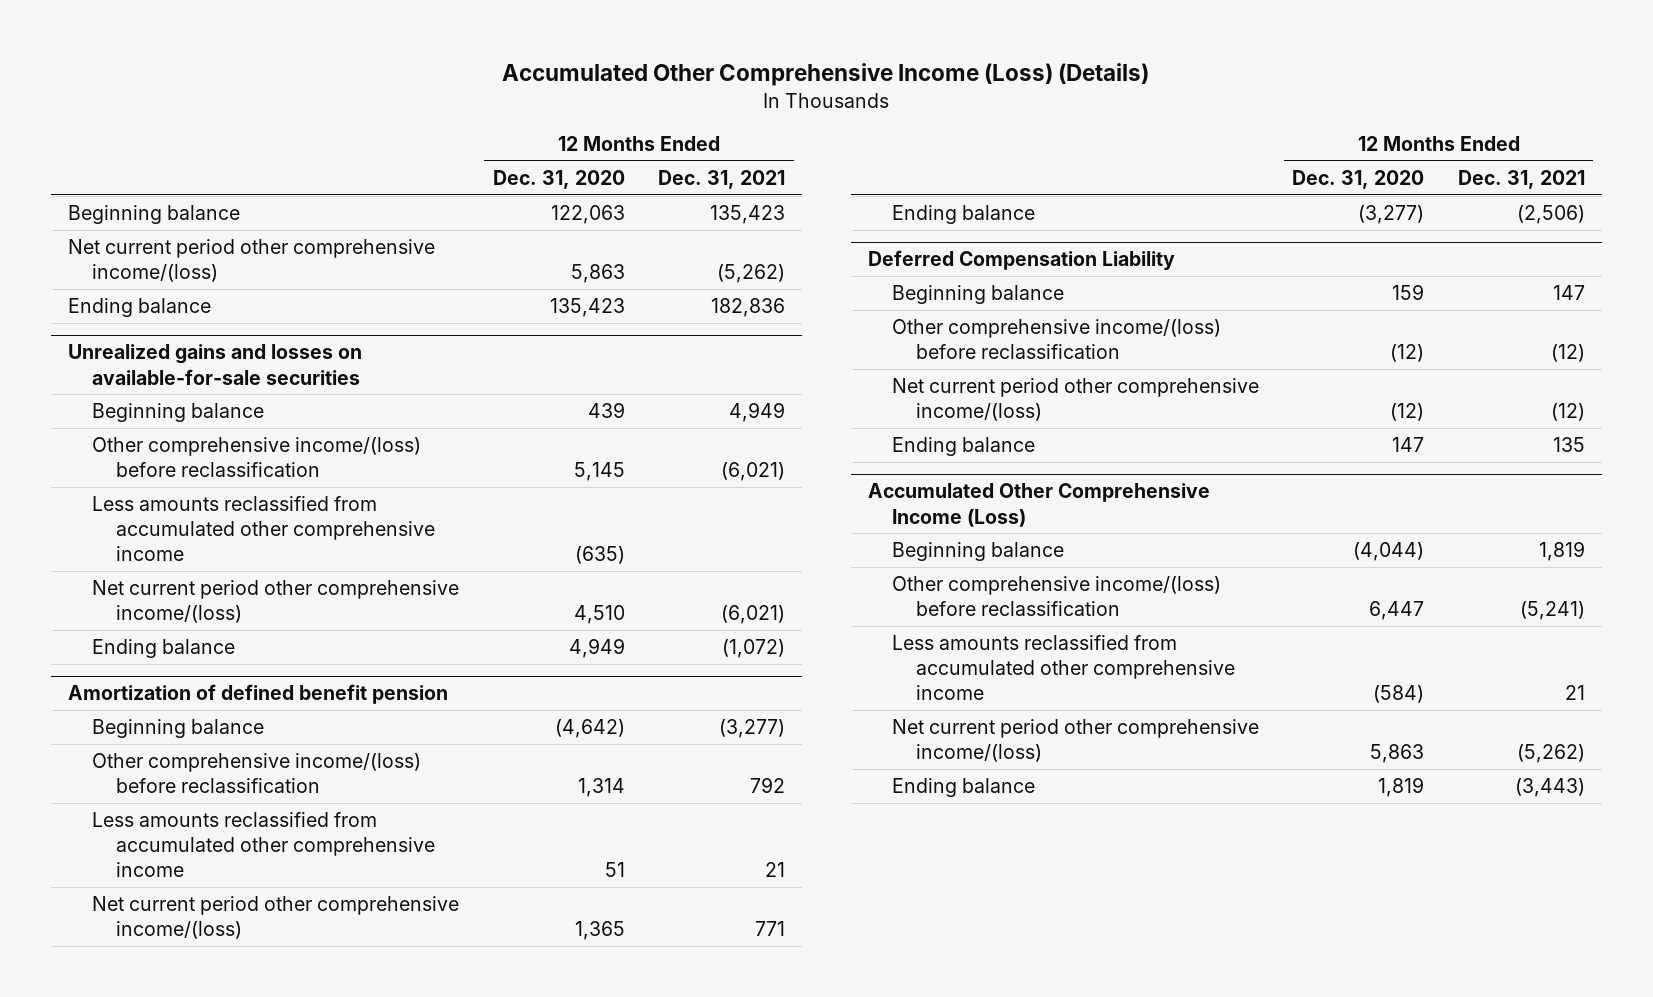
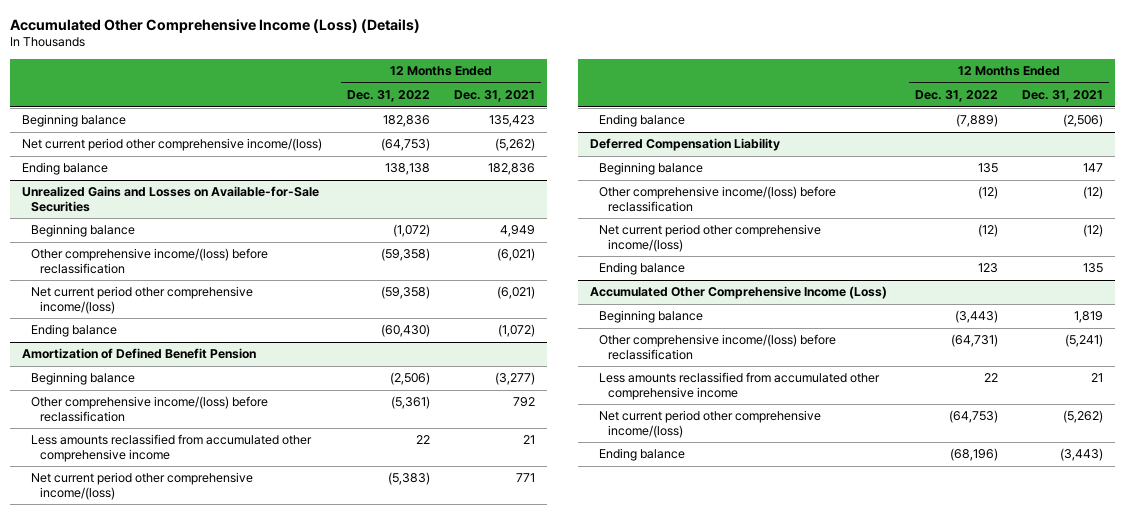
- | 12 Months Ended Dec. 31, 2020 | 12 Months Ended Dec. 31, 2021
+ | 12 Months Ended Dec. 31, 2022 | 12 Months Ended Dec. 31, 2021
- Unrealized gains and losses on available-for-sale securities
+ Unrealized Gains and Losses on Available-for-Sale Securities
- Less amounts reclassified from accumulated other comprehensive income | (635) |
- Amortization of defined benefit pension
+ Amortization of Defined Benefit Pension

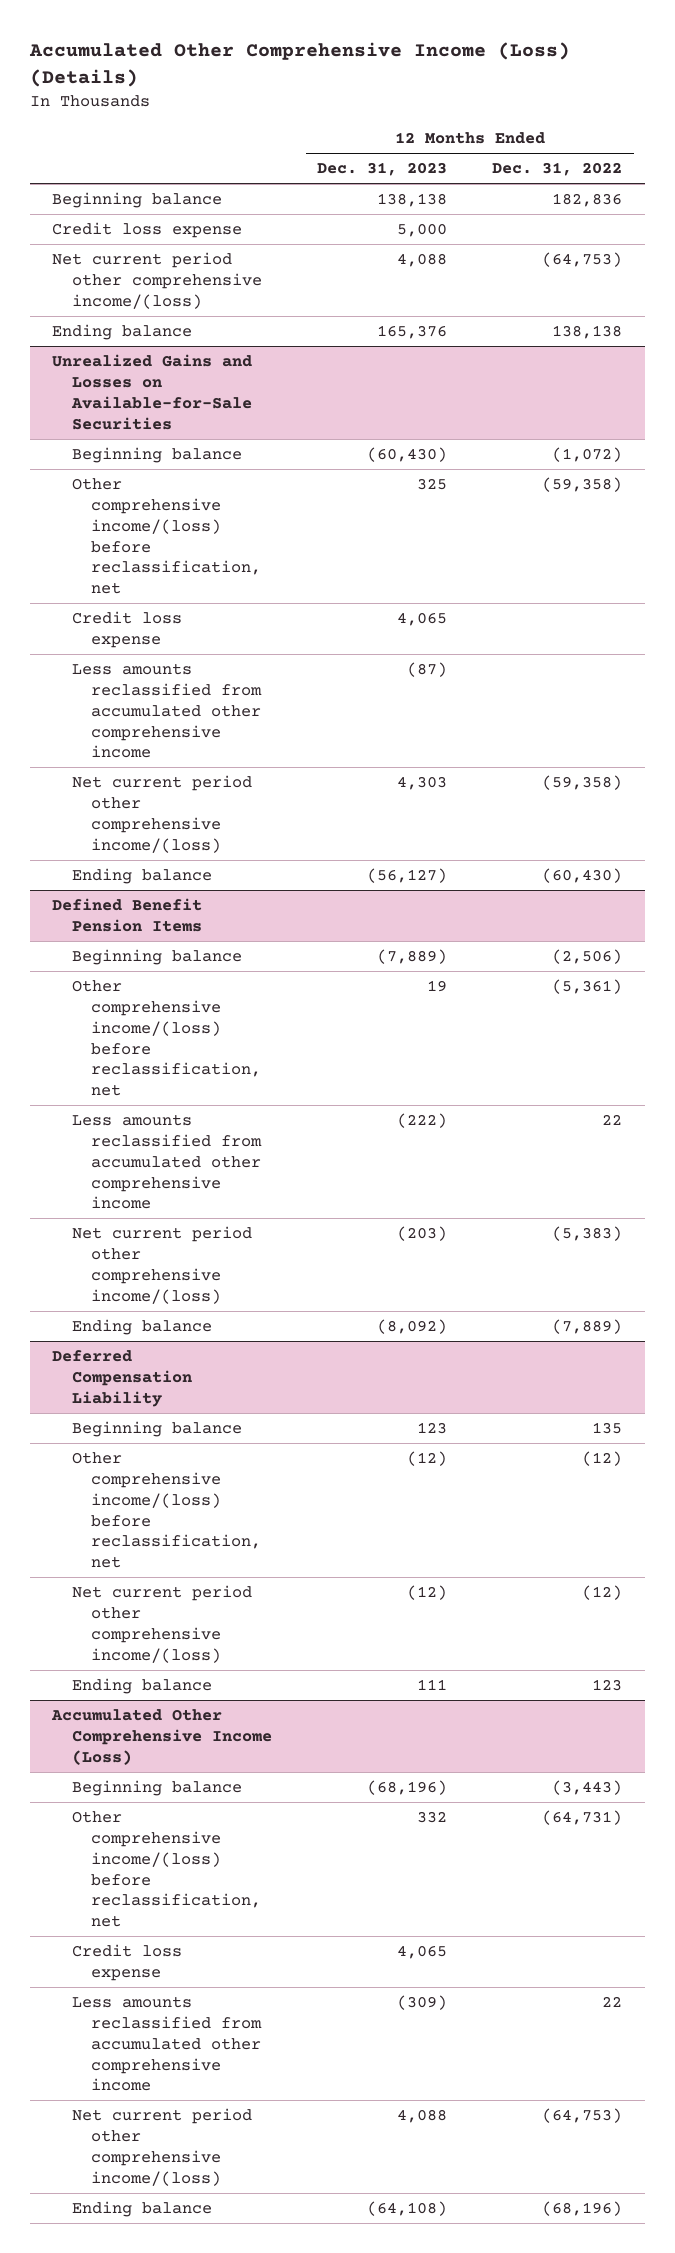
- | 12 Months Ended Dec. 31, 2022 | 12 Months Ended Dec. 31, 2021
+ | 12 Months Ended Dec. 31, 2023 | 12 Months Ended Dec. 31, 2022
+ Credit loss expense | 5,000 |
@ Unrealized Gains and Losses on Available-for-Sale Securities
- Other comprehensive income/(loss) before reclassification | (59,358) | (6,021)
+ Other comprehensive income/(loss) before reclassification, net | 325 | (59,358)
+ Credit loss expense | 4,065 |
+ Less amounts reclassified from accumulated other comprehensive income | (87) |
- Amortization of Defined Benefit Pension
+ Defined Benefit Pension Items
- Other comprehensive income/(loss) before reclassification | (5,361) | 792
+ Other comprehensive income/(loss) before reclassification, net | 19 | (5,361)
@ Deferred Compensation Liability
- Other comprehensive income/(loss) before reclassification | (12) | (12)
+ Other comprehensive income/(loss) before reclassification, net | (12) | (12)
@ Accumulated Other Comprehensive Income (Loss)
- Other comprehensive income/(loss) before reclassification | (64,731) | (5,241)
+ Other comprehensive income/(loss) before reclassification, net | 332 | (64,731)
+ Credit loss expense | 4,065 |

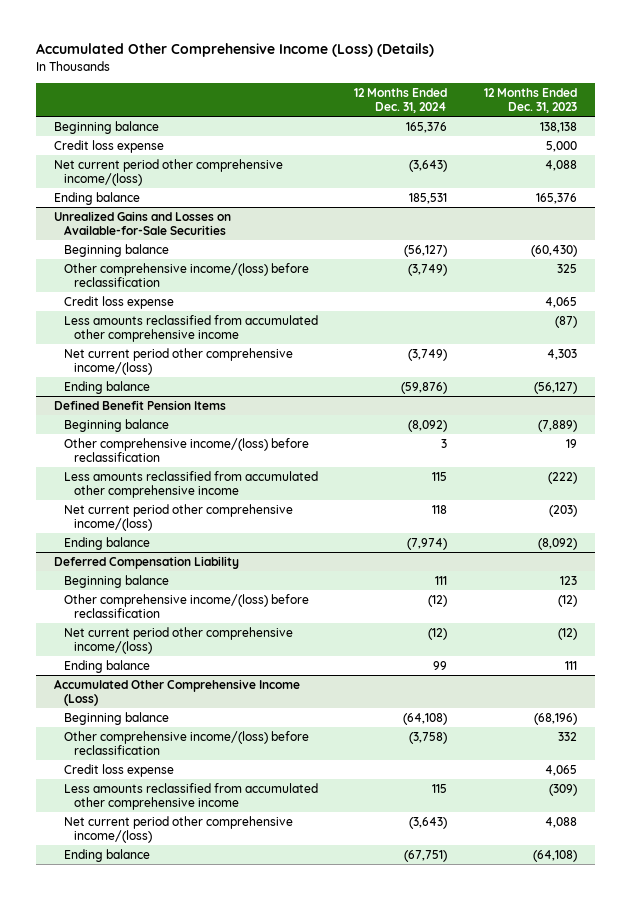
- | 12 Months Ended Dec. 31, 2023 | 12 Months Ended Dec. 31, 2022
+ | 12 Months Ended Dec. 31, 2024 | 12 Months Ended Dec. 31, 2023
@ Unrealized Gains and Losses on Available-for-Sale Securities
- Other comprehensive income/(loss) before reclassification, net | 325 | (59,358)
+ Other comprehensive income/(loss) before reclassification | (3,749) | 325
@ Defined Benefit Pension Items
- Other comprehensive income/(loss) before reclassification, net | 19 | (5,361)
+ Other comprehensive income/(loss) before reclassification | 3 | 19
@ Deferred Compensation Liability
- Other comprehensive income/(loss) before reclassification, net | (12) | (12)
+ Other comprehensive income/(loss) before reclassification | (12) | (12)
@ Accumulated Other Comprehensive Income (Loss)
- Other comprehensive income/(loss) before reclassification, net | 332 | (64,731)
+ Other comprehensive income/(loss) before reclassification | (3,758) | 332

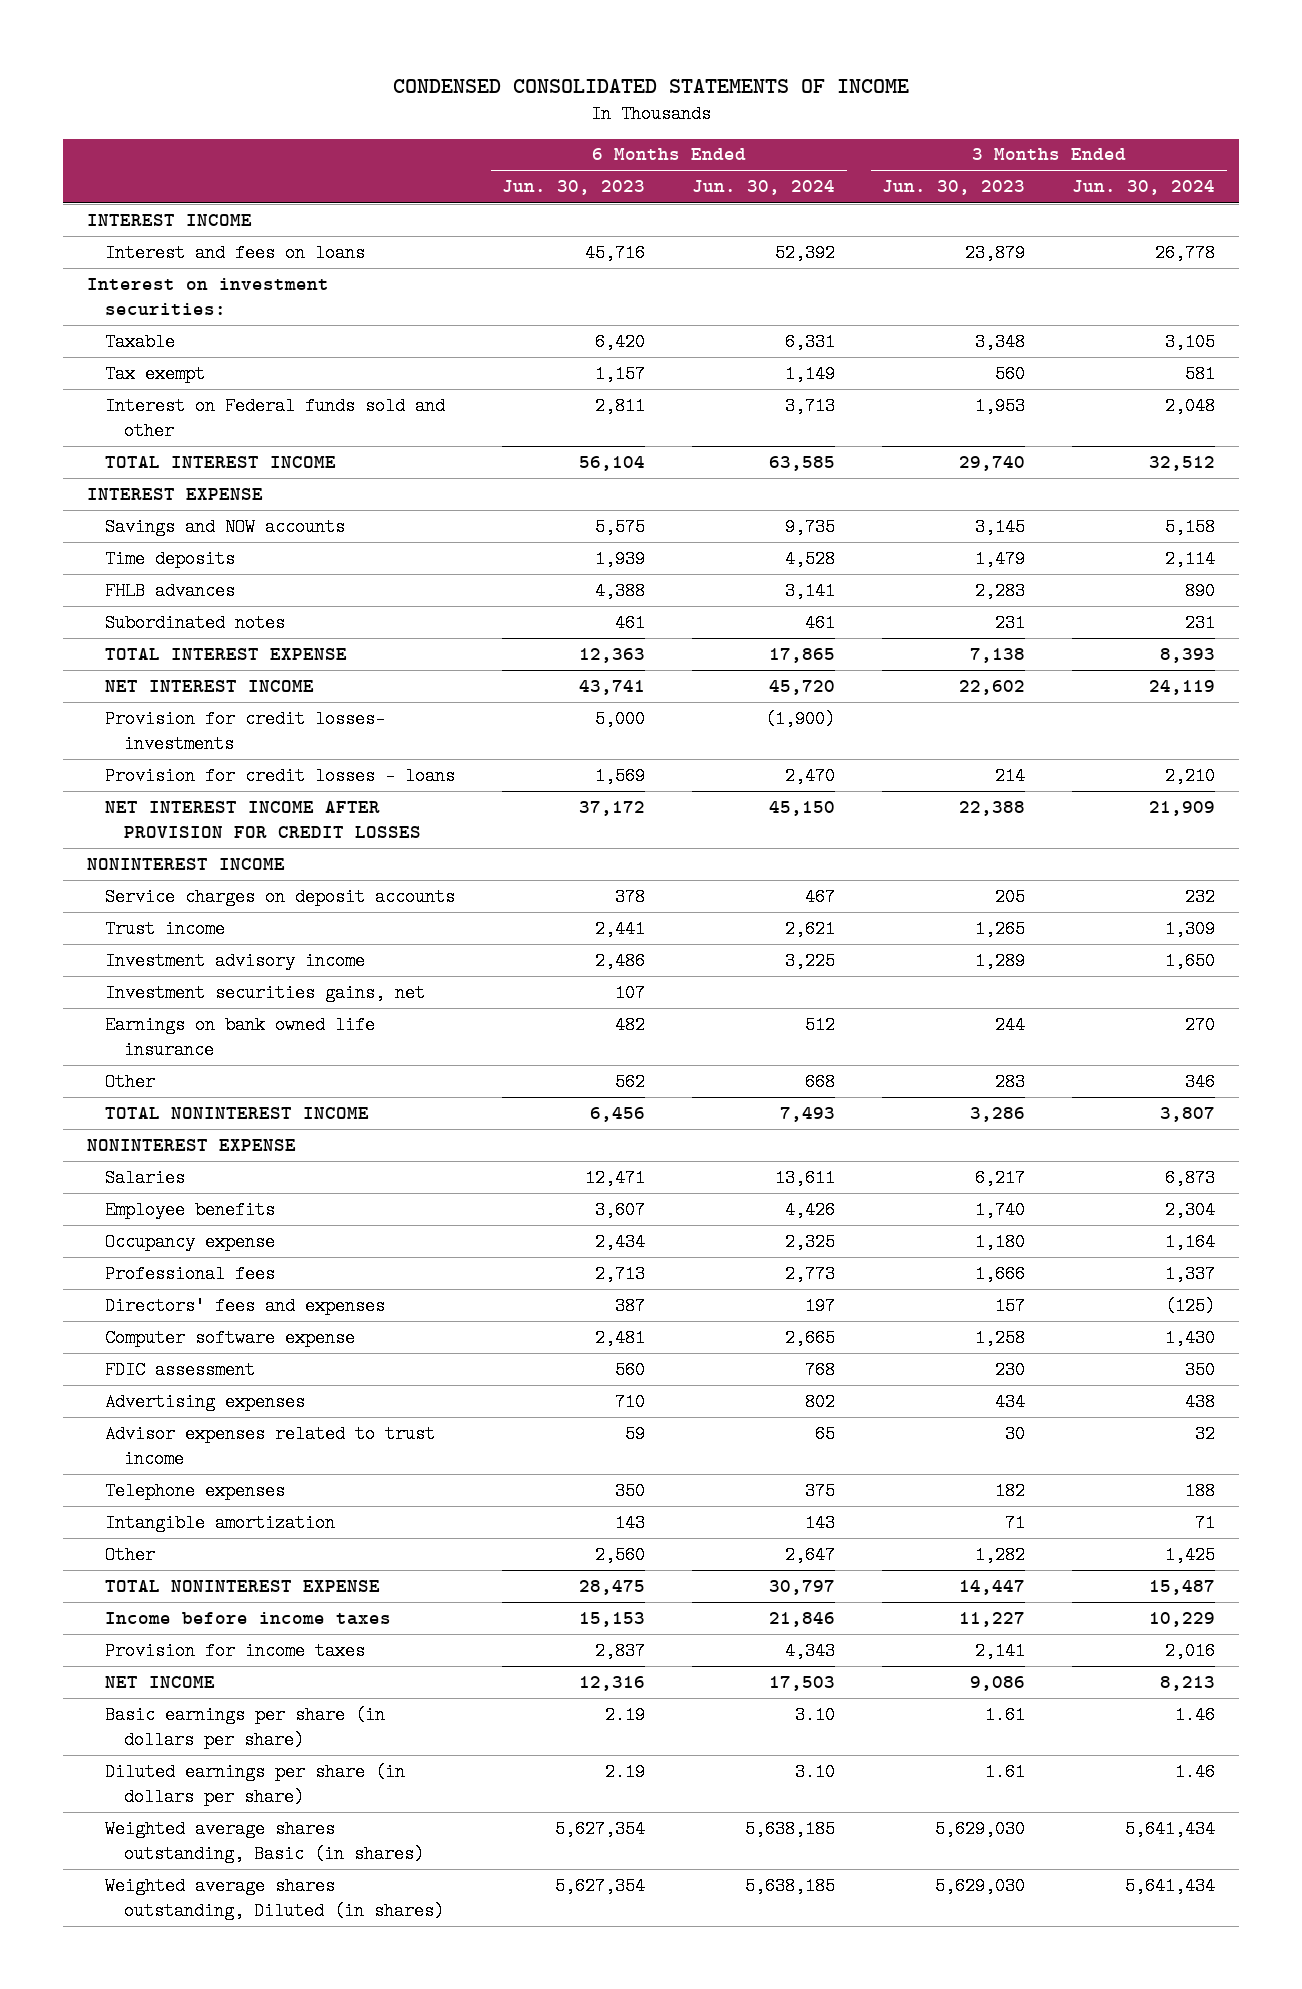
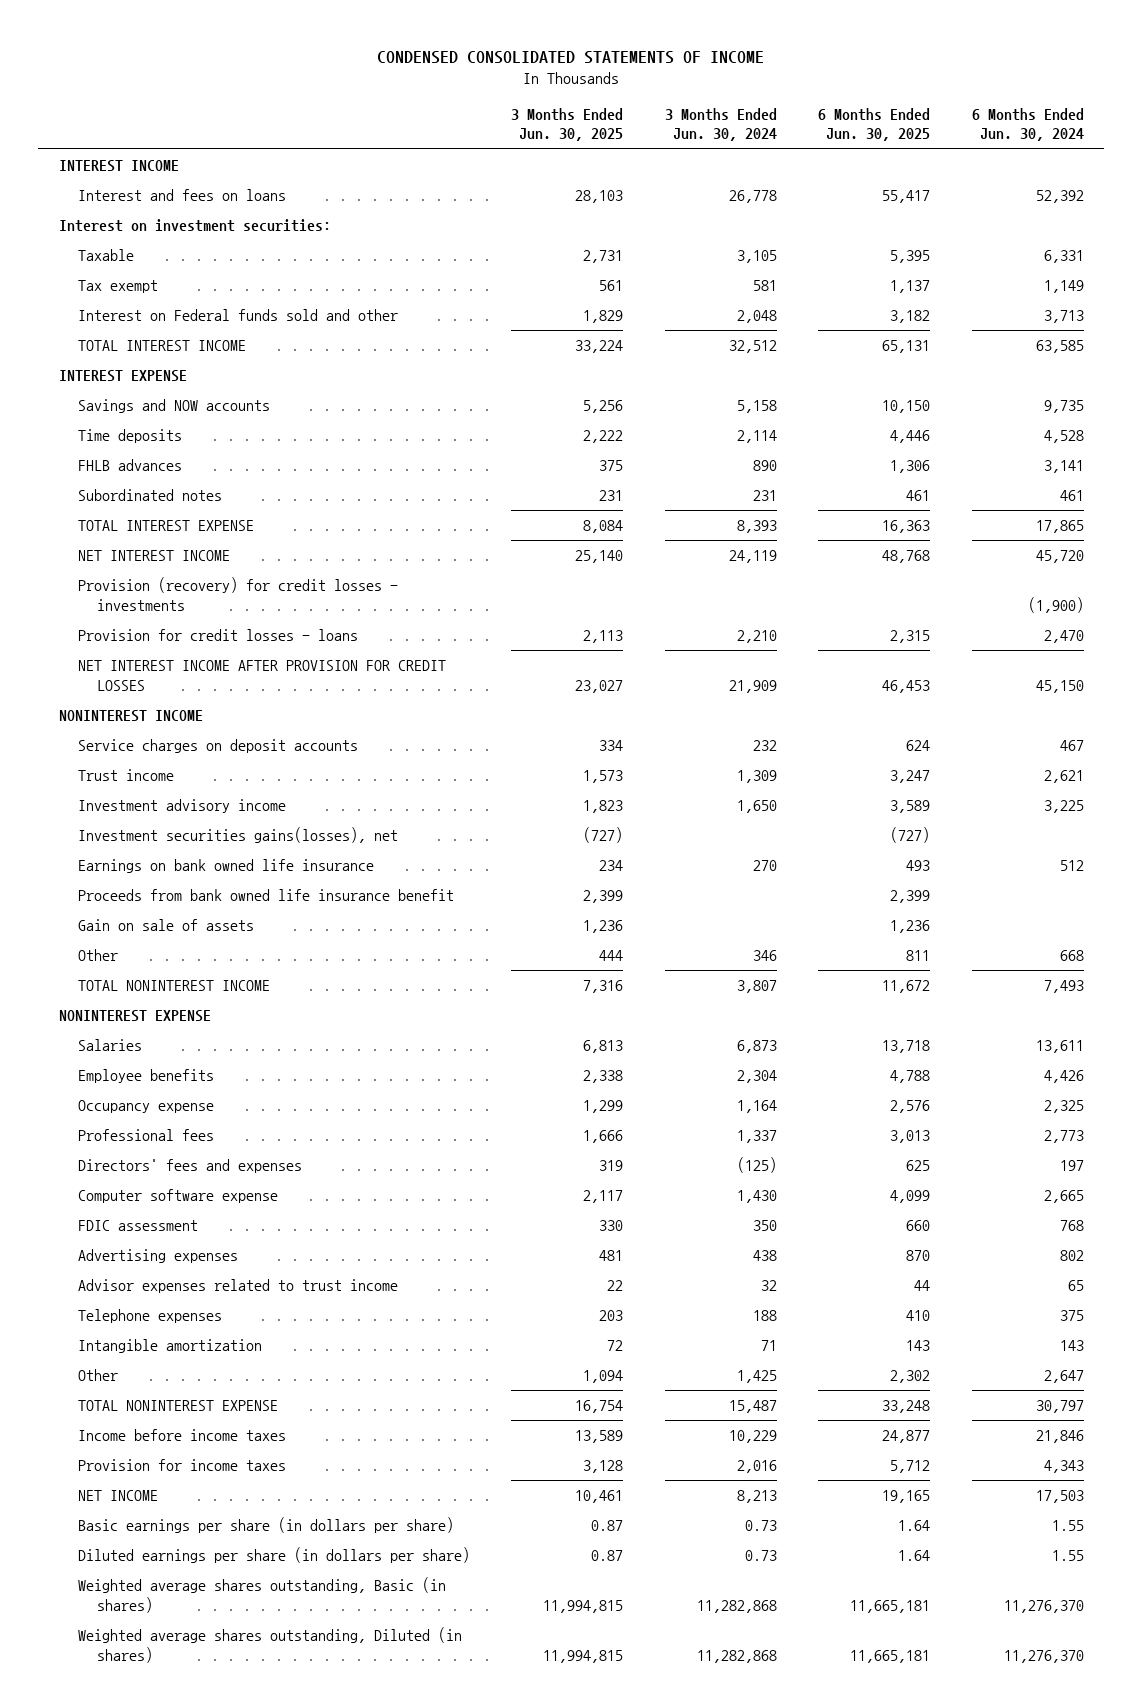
- | 6 Months Ended Jun. 30, 2023 | 6 Months Ended Jun. 30, 2024 | 3 Months Ended Jun. 30, 2023 | 3 Months Ended Jun. 30, 2024
+ | 3 Months Ended Jun. 30, 2025 | 3 Months Ended Jun. 30, 2024 | 6 Months Ended Jun. 30, 2025 | 6 Months Ended Jun. 30, 2024
- Provision for credit losses- investments | 5,000 | (1,900) | |
+ Provision (recovery) for credit losses - investments | | | | (1,900)
- Investment securities gains, net | 107 | | |
+ Investment securities gains(losses), net | (727) | | (727) |
+ Proceeds from bank owned life insurance benefit | 2,399 | | 2,399 |
+ Gain on sale of assets | 1,236 | | 1,236 |
- Basic earnings per share (in dollars per share) | 2.19 | 3.10 | 1.61 | 1.46
- Diluted earnings per share (in dollars per share) | 2.19 | 3.10 | 1.61 | 1.46
- Weighted average shares outstanding, Basic (in shares) | 5,627,354 | 5,638,185 | 5,629,030 | 5,641,434
- Weighted average shares outstanding, Diluted (in shares) | 5,627,354 | 5,638,185 | 5,629,030 | 5,641,434
+ Basic earnings per share (in dollars per share) | 0.87 | 0.73 | 1.64 | 1.55
+ Diluted earnings per share (in dollars per share) | 0.87 | 0.73 | 1.64 | 1.55
+ Weighted average shares outstanding, Basic (in shares) | 11,994,815 | 11,282,868 | 11,665,181 | 11,276,370
+ Weighted average shares outstanding, Diluted (in shares) | 11,994,815 | 11,282,868 | 11,665,181 | 11,276,370

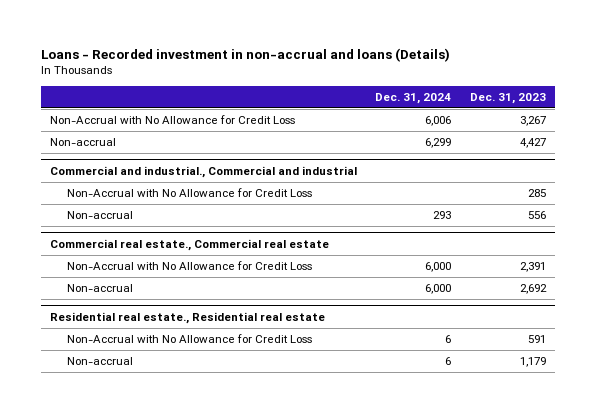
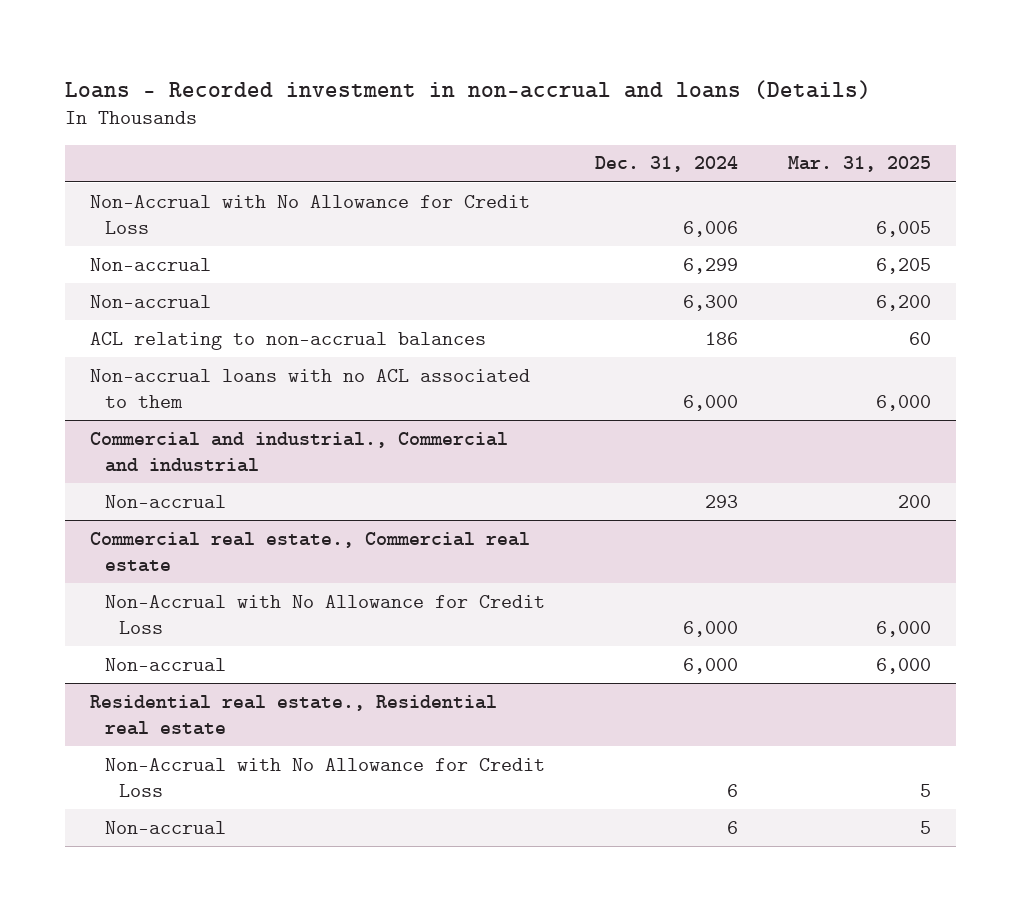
- | Dec. 31, 2024 | Dec. 31, 2023
+ | Dec. 31, 2024 | Mar. 31, 2025
+ Non-accrual | 6,300 | 6,200
+ ACL relating to non-accrual balances | 186 | 60
+ Non-accrual loans with no ACL associated to them | 6,000 | 6,000
@ Commercial and industrial., Commercial and industrial
- Non-Accrual with No Allowance for Credit Loss | | 285

